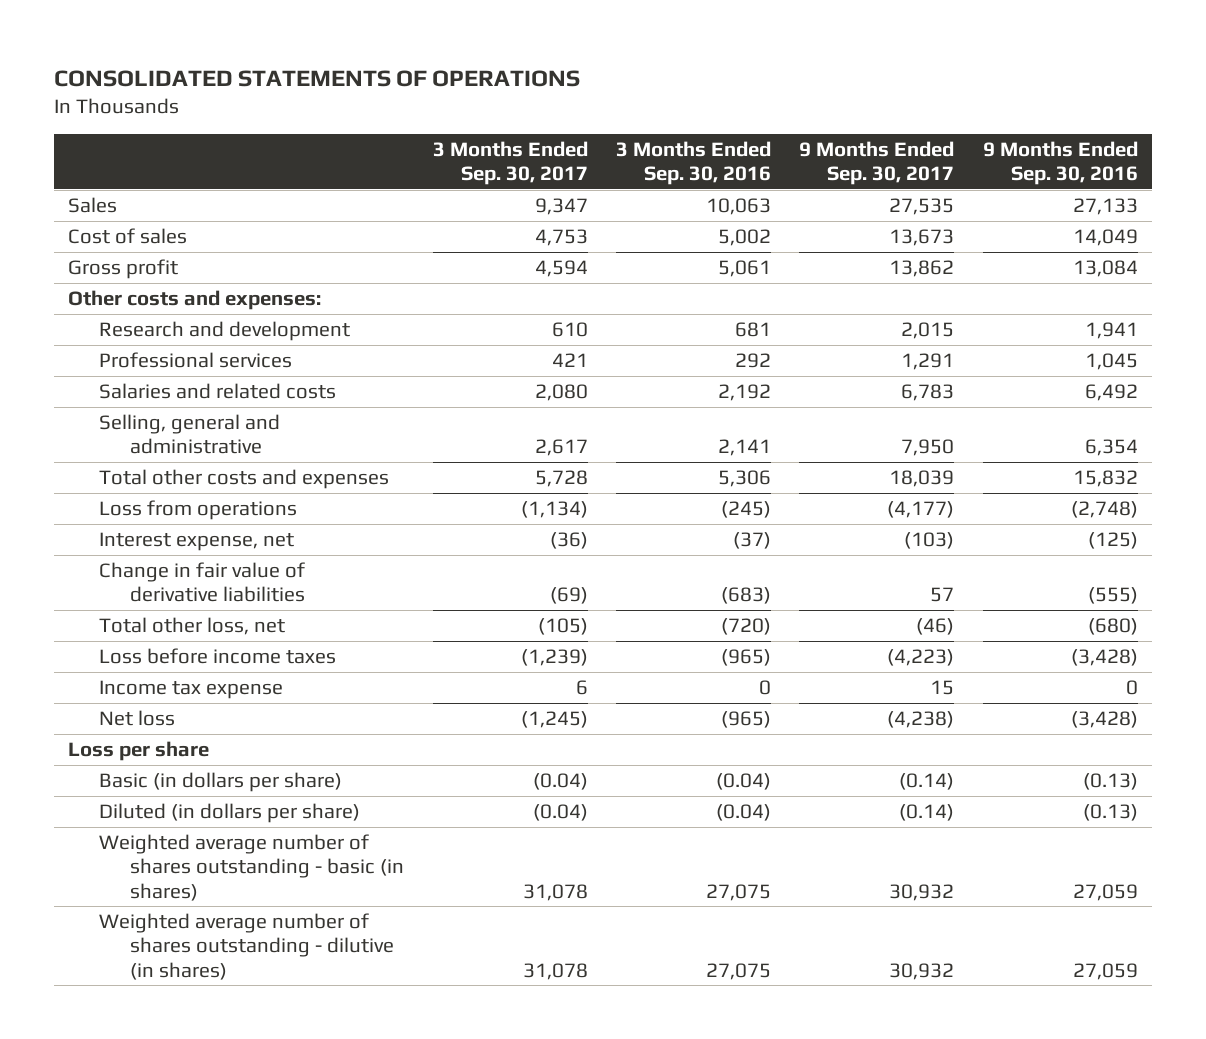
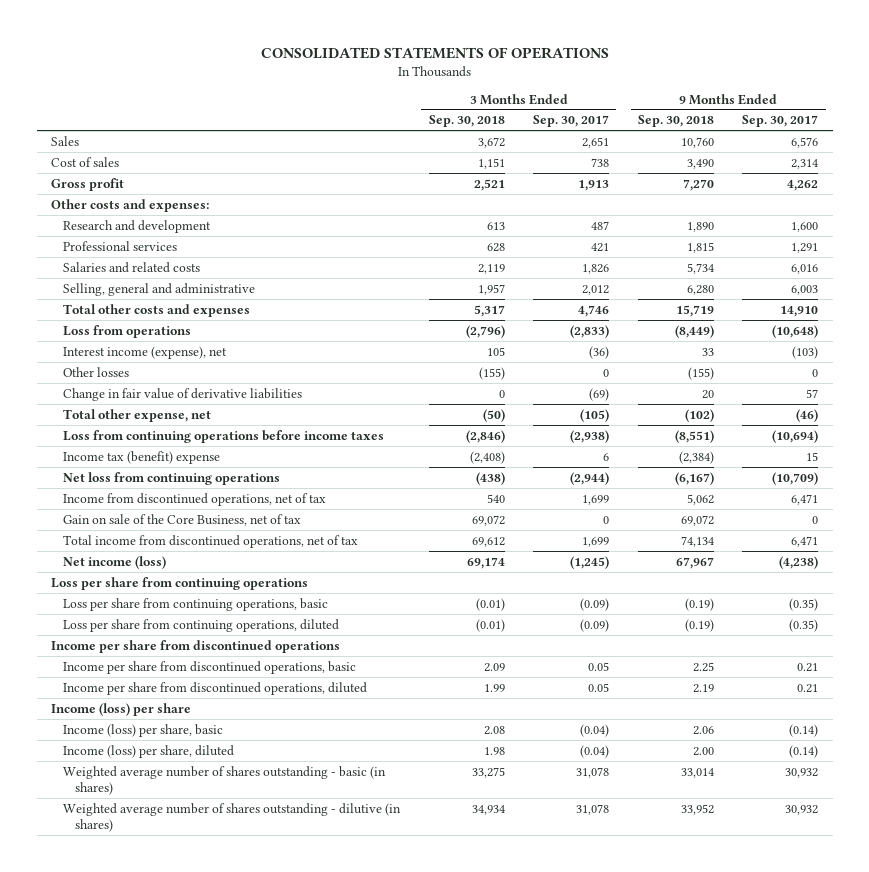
- | 3 Months Ended Sep. 30, 2017 | 3 Months Ended Sep. 30, 2016 | 9 Months Ended Sep. 30, 2017 | 9 Months Ended Sep. 30, 2016
+ | 3 Months Ended Sep. 30, 2018 | 3 Months Ended Sep. 30, 2017 | 9 Months Ended Sep. 30, 2018 | 9 Months Ended Sep. 30, 2017
- Sales | 9,347 | 10,063 | 27,535 | 27,133
- Cost of sales | 4,753 | 5,002 | 13,673 | 14,049
- Gross profit | 4,594 | 5,061 | 13,862 | 13,084
+ Sales | 3,672 | 2,651 | 10,760 | 6,576
+ Cost of sales | 1,151 | 738 | 3,490 | 2,314
+ Gross profit | 2,521 | 1,913 | 7,270 | 4,262
- Research and development | 610 | 681 | 2,015 | 1,941
+ Research and development | 613 | 487 | 1,890 | 1,600
- Salaries and related costs | 2,080 | 2,192 | 6,783 | 6,492
- Selling, general and administrative | 2,617 | 2,141 | 7,950 | 6,354
- Total other costs and expenses | 5,728 | 5,306 | 18,039 | 15,832
- Loss from operations | (1,134) | (245) | (4,177) | (2,748)
- Interest expense, net | (36) | (37) | (103) | (125)
+ Salaries and related costs | 2,119 | 1,826 | 5,734 | 6,016
+ Selling, general and administrative | 1,957 | 2,012 | 6,280 | 6,003
+ Total other costs and expenses | 5,317 | 4,746 | 15,719 | 14,910
+ Loss from operations | (2,796) | (2,833) | (8,449) | (10,648)
+ Interest income (expense), net | 105 | (36) | 33 | (103)
+ Other losses | (155) | 0 | (155) | 0
- Total other loss, net | (105) | (720) | (46) | (680)
- Loss before income taxes | (1,239) | (965) | (4,223) | (3,428)
- Income tax expense | 6 | 0 | 15 | 0
- Net loss | (1,245) | (965) | (4,238) | (3,428)
- Loss per share
- Basic (in dollars per share) | (0.04) | (0.04) | (0.14) | (0.13)
- Diluted (in dollars per share) | (0.04) | (0.04) | (0.14) | (0.13)
+ Total other expense, net | (50) | (105) | (102) | (46)
+ Loss from continuing operations before income taxes | (2,846) | (2,938) | (8,551) | (10,694)
+ Income tax (benefit) expense | (2,408) | 6 | (2,384) | 15
+ Net loss from continuing operations | (438) | (2,944) | (6,167) | (10,709)
+ Income from discontinued operations, net of tax | 540 | 1,699 | 5,062 | 6,471
+ Gain on sale of the Core Business, net of tax | 69,072 | 0 | 69,072 | 0
+ Total income from discontinued operations, net of tax | 69,612 | 1,699 | 74,134 | 6,471
+ Net income (loss) | 69,174 | (1,245) | 67,967 | (4,238)
+ Loss per share from continuing operations
+ Loss per share from continuing operations, basic | (0.01) | (0.09) | (0.19) | (0.35)
+ Loss per share from continuing operations, diluted | (0.01) | (0.09) | (0.19) | (0.35)
+ Income per share from discontinued operations
+ Income per share from discontinued operations, basic | 2.09 | 0.05 | 2.25 | 0.21
+ Income per share from discontinued operations, diluted | 1.99 | 0.05 | 2.19 | 0.21
+ Income (loss) per share
+ Income (loss) per share, basic | 2.08 | (0.04) | 2.06 | (0.14)
+ Income (loss) per share, diluted | 1.98 | (0.04) | 2.00 | (0.14)

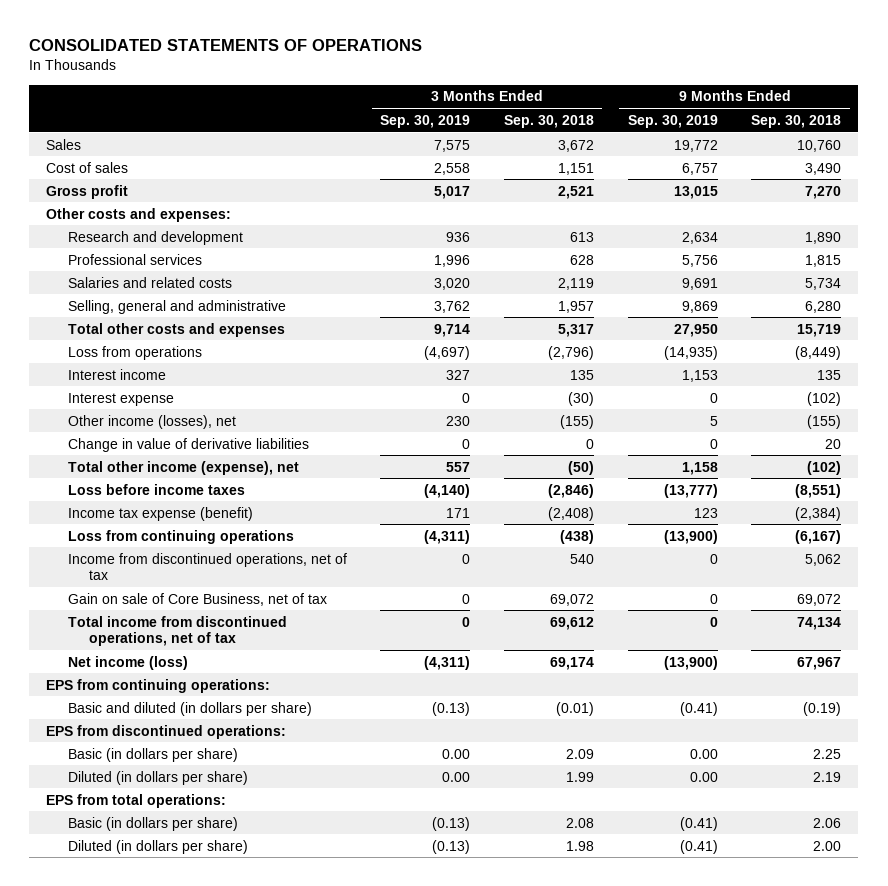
- | 3 Months Ended Sep. 30, 2018 | 3 Months Ended Sep. 30, 2017 | 9 Months Ended Sep. 30, 2018 | 9 Months Ended Sep. 30, 2017
+ | 3 Months Ended Sep. 30, 2019 | 3 Months Ended Sep. 30, 2018 | 9 Months Ended Sep. 30, 2019 | 9 Months Ended Sep. 30, 2018
- Interest income (expense), net | 105 | (36) | 33 | (103)
- Other losses | (155) | 0 | (155) | 0
- Change in fair value of derivative liabilities | 0 | (69) | 20 | 57
- Total other expense, net | (50) | (105) | (102) | (46)
- Loss from continuing operations before income taxes | (2,846) | (2,938) | (8,551) | (10,694)
- Income tax (benefit) expense | (2,408) | 6 | (2,384) | 15
- Net loss from continuing operations | (438) | (2,944) | (6,167) | (10,709)
+ Interest income | 327 | 135 | 1,153 | 135
+ Interest expense | 0 | (30) | 0 | (102)
+ Other income (losses), net | 230 | (155) | 5 | (155)
+ Change in value of derivative liabilities | 0 | 0 | 0 | 20
+ Total other income (expense), net | 557 | (50) | 1,158 | (102)
+ Loss before income taxes | (4,140) | (2,846) | (13,777) | (8,551)
+ Income tax expense (benefit) | 171 | (2,408) | 123 | (2,384)
+ Loss from continuing operations | (4,311) | (438) | (13,900) | (6,167)
- Gain on sale of the Core Business, net of tax | 69,072 | 0 | 69,072 | 0
+ Gain on sale of Core Business, net of tax | 0 | 69,072 | 0 | 69,072
- Loss per share from continuing operations
- Loss per share from continuing operations, basic | (0.01) | (0.09) | (0.19) | (0.35)
- Loss per share from continuing operations, diluted | (0.01) | (0.09) | (0.19) | (0.35)
- Income per share from discontinued operations
- Income per share from discontinued operations, basic | 2.09 | 0.05 | 2.25 | 0.21
- Income per share from discontinued operations, diluted | 1.99 | 0.05 | 2.19 | 0.21
- Income (loss) per share
- Income (loss) per share, basic | 2.08 | (0.04) | 2.06 | (0.14)
- Income (loss) per share, diluted | 1.98 | (0.04) | 2.00 | (0.14)
- Weighted average number of shares outstanding - basic (in shares) | 33,275 | 31,078 | 33,014 | 30,932
- Weighted average number of shares outstanding - dilutive (in shares) | 34,934 | 31,078 | 33,952 | 30,932
+ EPS from continuing operations:
+ Basic and diluted (in dollars per share) | (0.13) | (0.01) | (0.41) | (0.19)
+ EPS from discontinued operations:
+ Basic (in dollars per share) | 0.00 | 2.09 | 0.00 | 2.25
+ Diluted (in dollars per share) | 0.00 | 1.99 | 0.00 | 2.19
+ EPS from total operations:
+ Basic (in dollars per share) | (0.13) | 2.08 | (0.41) | 2.06
+ Diluted (in dollars per share) | (0.13) | 1.98 | (0.41) | 2.00

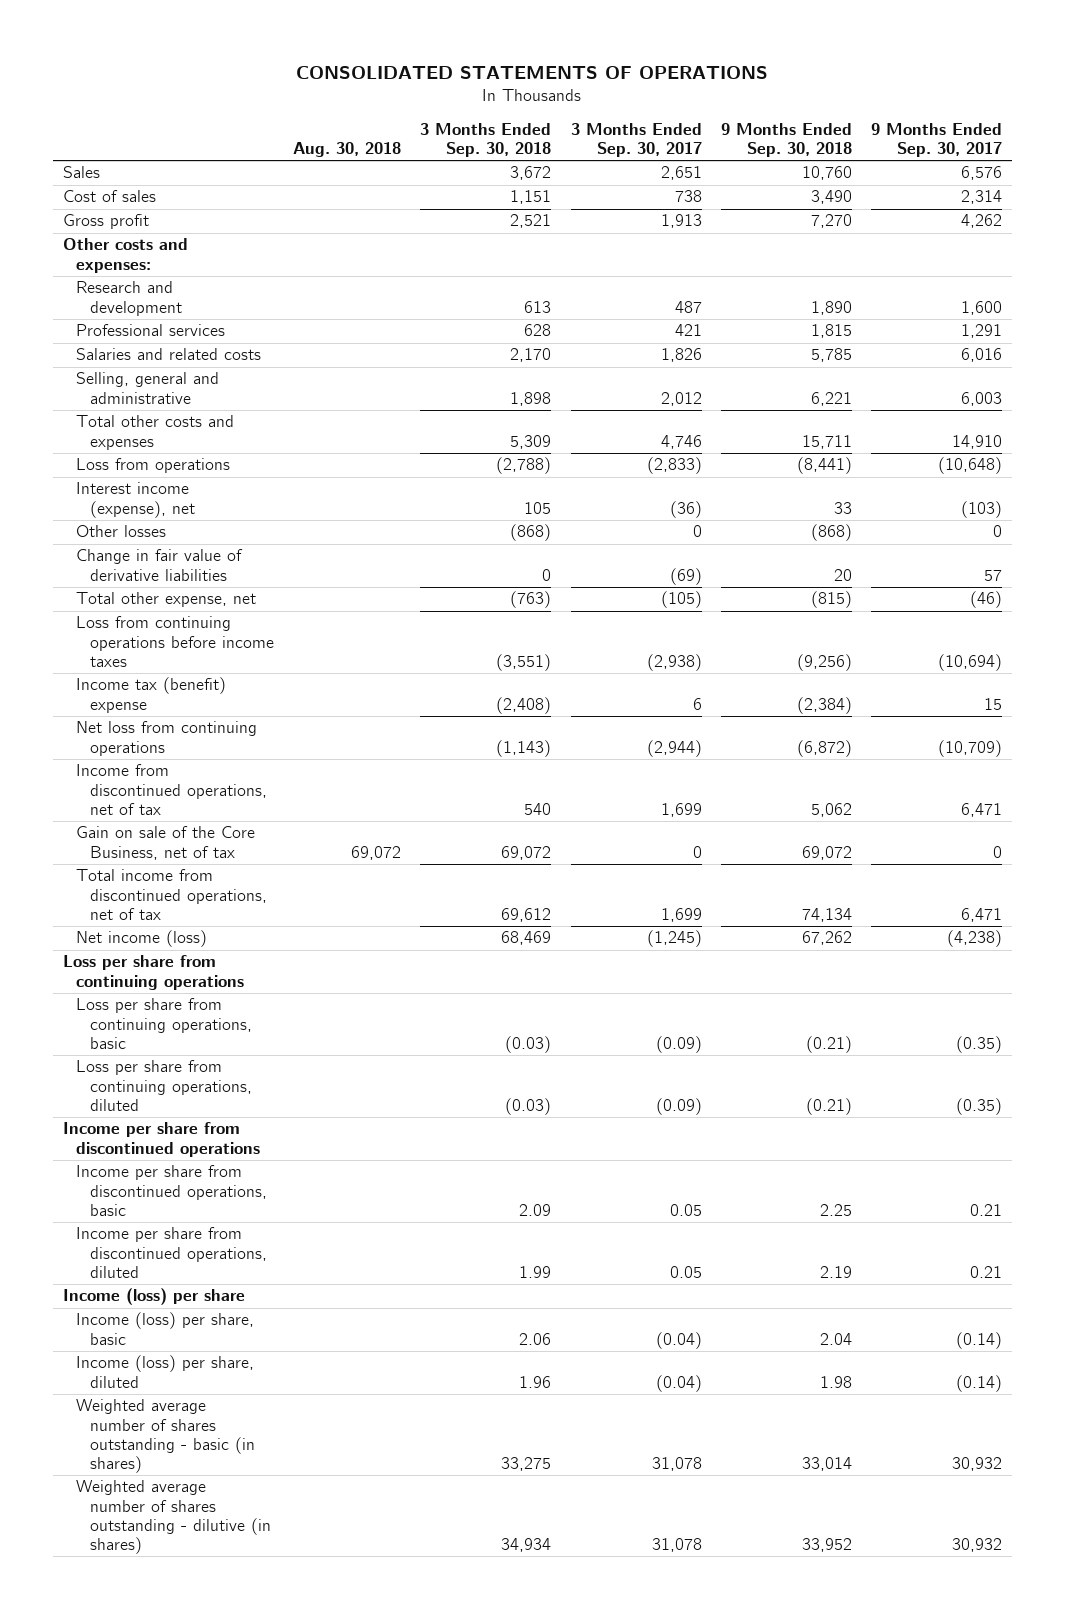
- | 3 Months Ended Sep. 30, 2019 | 3 Months Ended Sep. 30, 2018 | 9 Months Ended Sep. 30, 2019 | 9 Months Ended Sep. 30, 2018
+ | Aug. 30, 2018 | 3 Months Ended Sep. 30, 2018 | 3 Months Ended Sep. 30, 2017 | 9 Months Ended Sep. 30, 2018 | 9 Months Ended Sep. 30, 2017
- Salaries and related costs | 3,020 | 2,119 | 9,691 | 5,734
- Selling, general and administrative | 3,762 | 1,957 | 9,869 | 6,280
- Total other costs and expenses | 9,714 | 5,317 | 27,950 | 15,719
- Loss from operations | (4,697) | (2,796) | (14,935) | (8,449)
- Interest income | 327 | 135 | 1,153 | 135
- Interest expense | 0 | (30) | 0 | (102)
- Other income (losses), net | 230 | (155) | 5 | (155)
- Change in value of derivative liabilities | 0 | 0 | 0 | 20
- Total other income (expense), net | 557 | (50) | 1,158 | (102)
- Loss before income taxes | (4,140) | (2,846) | (13,777) | (8,551)
- Income tax expense (benefit) | 171 | (2,408) | 123 | (2,384)
- Loss from continuing operations | (4,311) | (438) | (13,900) | (6,167)
+ Salaries and related costs | | 2,170 | 1,826 | 5,785 | 6,016
+ Selling, general and administrative | | 1,898 | 2,012 | 6,221 | 6,003
+ Total other costs and expenses | | 5,309 | 4,746 | 15,711 | 14,910
+ Loss from operations | | (2,788) | (2,833) | (8,441) | (10,648)
+ Interest income (expense), net | | 105 | (36) | 33 | (103)
+ Other losses | | (868) | 0 | (868) | 0
+ Change in fair value of derivative liabilities | | 0 | (69) | 20 | 57
+ Total other expense, net | | (763) | (105) | (815) | (46)
+ Loss from continuing operations before income taxes | | (3,551) | (2,938) | (9,256) | (10,694)
+ Income tax (benefit) expense | | (2,408) | 6 | (2,384) | 15
+ Net loss from continuing operations | | (1,143) | (2,944) | (6,872) | (10,709)
- Gain on sale of Core Business, net of tax | 0 | 69,072 | 0 | 69,072
+ Gain on sale of the Core Business, net of tax | 69,072 | 69,072 | 0 | 69,072 | 0
- Net income (loss) | (4,311) | 69,174 | (13,900) | 67,967
- EPS from continuing operations:
- Basic and diluted (in dollars per share) | (0.13) | (0.01) | (0.41) | (0.19)
- EPS from discontinued operations:
- Basic (in dollars per share) | 0.00 | 2.09 | 0.00 | 2.25
- Diluted (in dollars per share) | 0.00 | 1.99 | 0.00 | 2.19
- EPS from total operations:
- Basic (in dollars per share) | (0.13) | 2.08 | (0.41) | 2.06
- Diluted (in dollars per share) | (0.13) | 1.98 | (0.41) | 2.00
+ Net income (loss) | | 68,469 | (1,245) | 67,262 | (4,238)
+ Loss per share from continuing operations
+ Loss per share from continuing operations, basic | | (0.03) | (0.09) | (0.21) | (0.35)
+ Loss per share from continuing operations, diluted | | (0.03) | (0.09) | (0.21) | (0.35)
+ Income per share from discontinued operations
+ Income per share from discontinued operations, basic | | 2.09 | 0.05 | 2.25 | 0.21
+ Income per share from discontinued operations, diluted | | 1.99 | 0.05 | 2.19 | 0.21
+ Income (loss) per share
+ Income (loss) per share, basic | | 2.06 | (0.04) | 2.04 | (0.14)
+ Income (loss) per share, diluted | | 1.96 | (0.04) | 1.98 | (0.14)
+ Weighted average number of shares outstanding - basic (in shares) | | 33,275 | 31,078 | 33,014 | 30,932
+ Weighted average number of shares outstanding - dilutive (in shares) | | 34,934 | 31,078 | 33,952 | 30,932

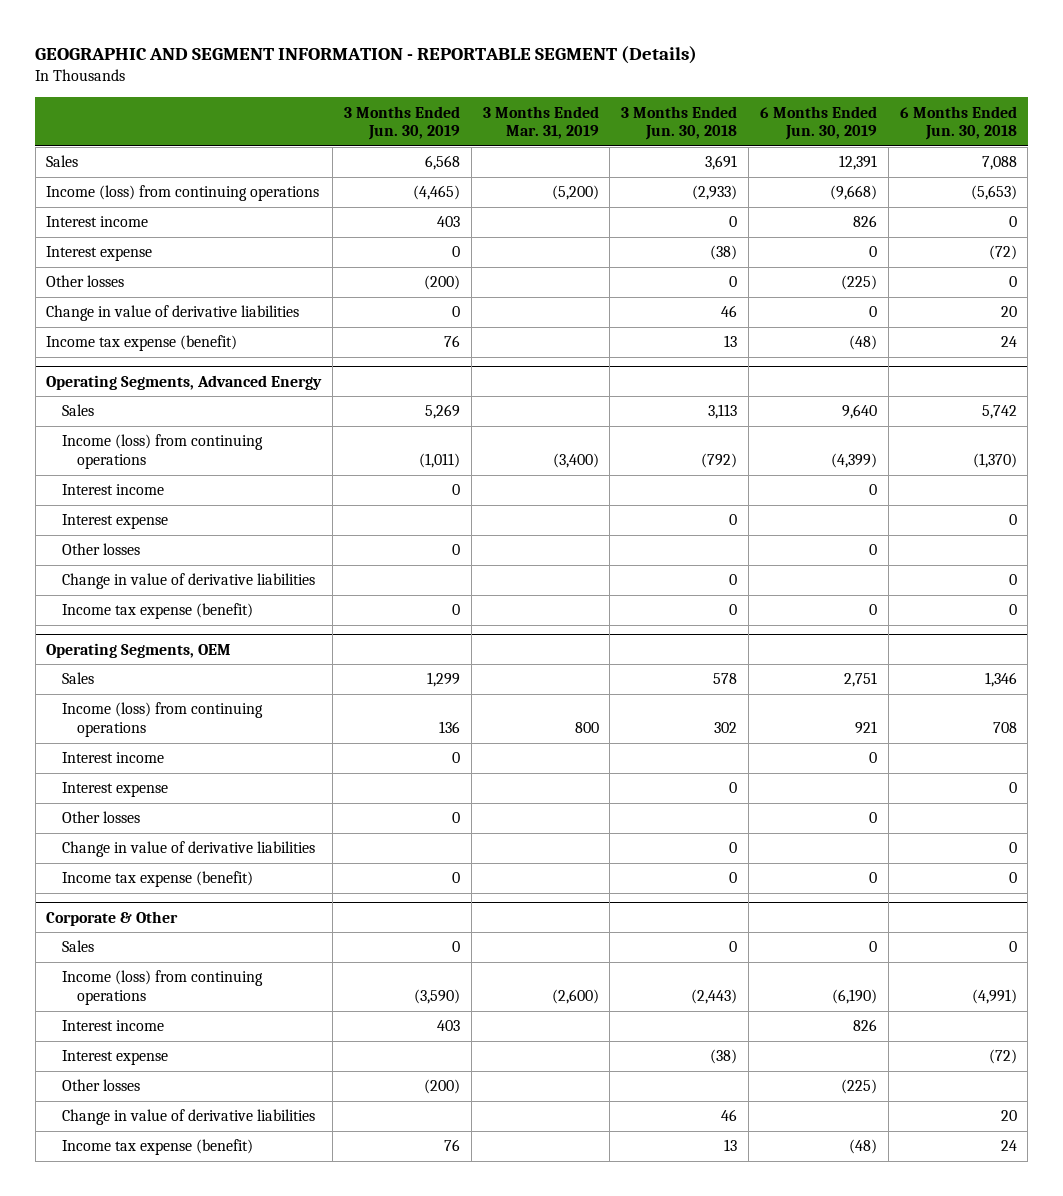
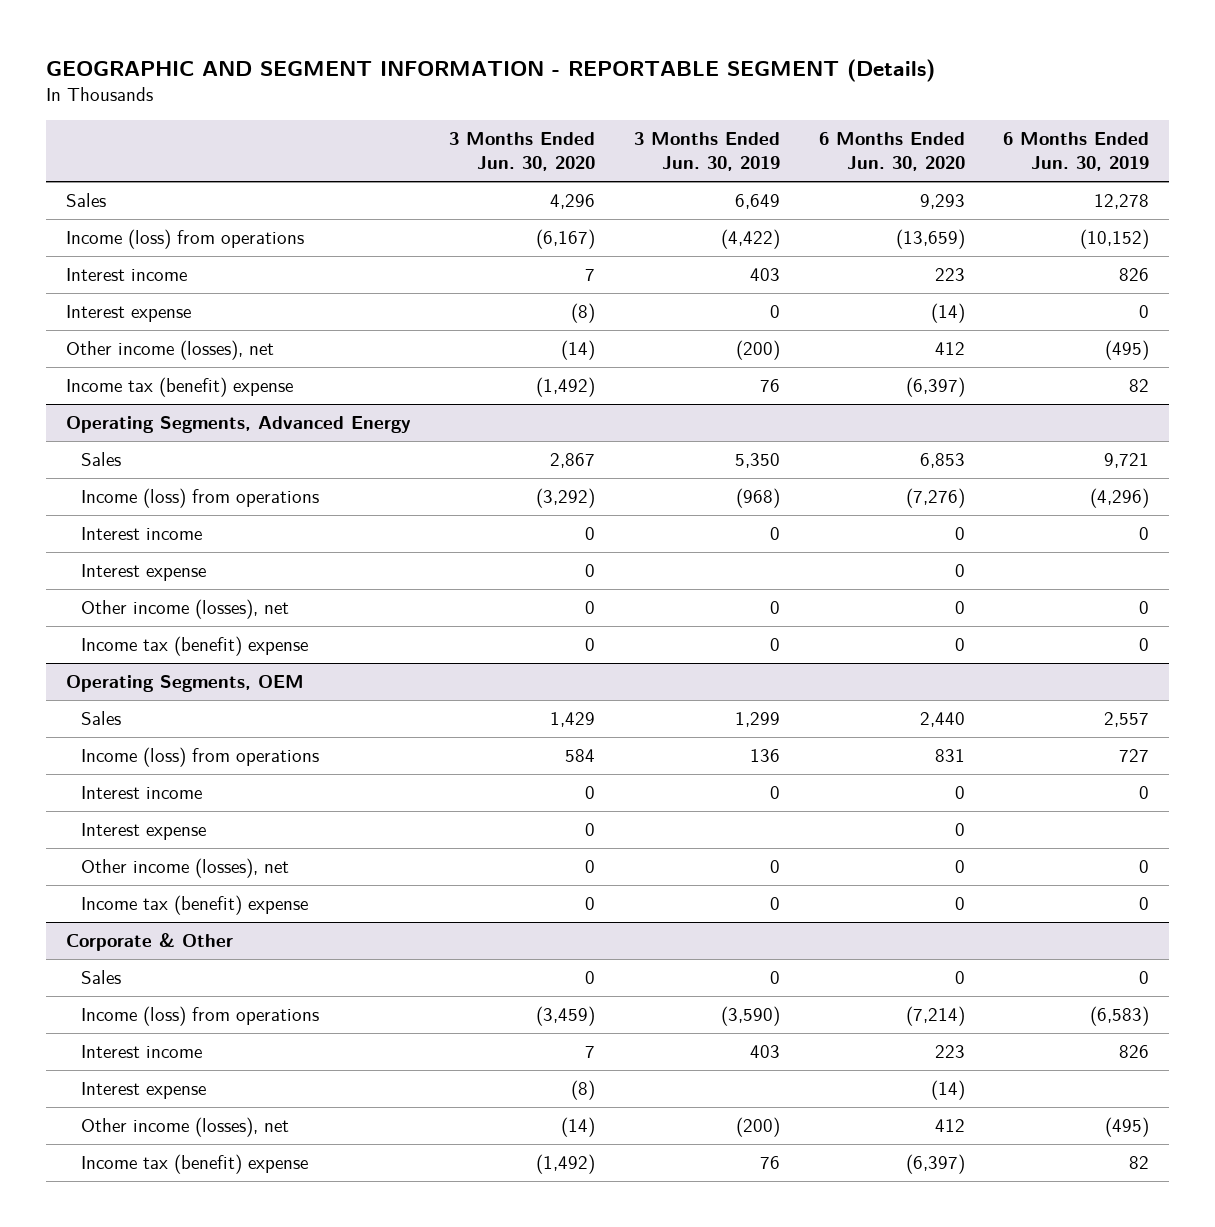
- | 3 Months Ended Jun. 30, 2019 | 3 Months Ended Mar. 31, 2019 | 3 Months Ended Jun. 30, 2018 | 6 Months Ended Jun. 30, 2019 | 6 Months Ended Jun. 30, 2018
+ | 3 Months Ended Jun. 30, 2020 | 3 Months Ended Jun. 30, 2019 | 6 Months Ended Jun. 30, 2020 | 6 Months Ended Jun. 30, 2019
- Sales | 6,568 | | 3,691 | 12,391 | 7,088
- Income (loss) from continuing operations | (4,465) | (5,200) | (2,933) | (9,668) | (5,653)
+ Sales | 4,296 | 6,649 | 9,293 | 12,278
+ Income (loss) from operations | (6,167) | (4,422) | (13,659) | (10,152)
- Other losses | (200) | | 0 | (225) | 0
- Change in value of derivative liabilities | 0 | | 46 | 0 | 20
- Income tax expense (benefit) | 76 | | 13 | (48) | 24
+ Other income (losses), net | (14) | (200) | 412 | (495)
+ Income tax (benefit) expense | (1,492) | 76 | (6,397) | 82
@ Operating Segments, Advanced Energy
- Sales | 5,269 | | 3,113 | 9,640 | 5,742
- Income (loss) from continuing operations | (1,011) | (3,400) | (792) | (4,399) | (1,370)
+ Sales | 2,867 | 5,350 | 6,853 | 9,721
+ Income (loss) from operations | (3,292) | (968) | (7,276) | (4,296)
- Other losses | 0 | | | 0 |
- Change in value of derivative liabilities | | | 0 | | 0
- Income tax expense (benefit) | 0 | | 0 | 0 | 0
+ Other income (losses), net | 0 | 0 | 0 | 0
+ Income tax (benefit) expense | 0 | 0 | 0 | 0
@ Operating Segments, OEM
- Sales | 1,299 | | 578 | 2,751 | 1,346
- Income (loss) from continuing operations | 136 | 800 | 302 | 921 | 708
+ Sales | 1,429 | 1,299 | 2,440 | 2,557
+ Income (loss) from operations | 584 | 136 | 831 | 727
- Other losses | 0 | | | 0 |
- Change in value of derivative liabilities | | | 0 | | 0
- Income tax expense (benefit) | 0 | | 0 | 0 | 0
+ Other income (losses), net | 0 | 0 | 0 | 0
+ Income tax (benefit) expense | 0 | 0 | 0 | 0
@ Corporate & Other
- Income (loss) from continuing operations | (3,590) | (2,600) | (2,443) | (6,190) | (4,991)
+ Income (loss) from operations | (3,459) | (3,590) | (7,214) | (6,583)
- Other losses | (200) | | | (225) |
- Change in value of derivative liabilities | | | 46 | | 20
- Income tax expense (benefit) | 76 | | 13 | (48) | 24
+ Other income (losses), net | (14) | (200) | 412 | (495)
+ Income tax (benefit) expense | (1,492) | 76 | (6,397) | 82

